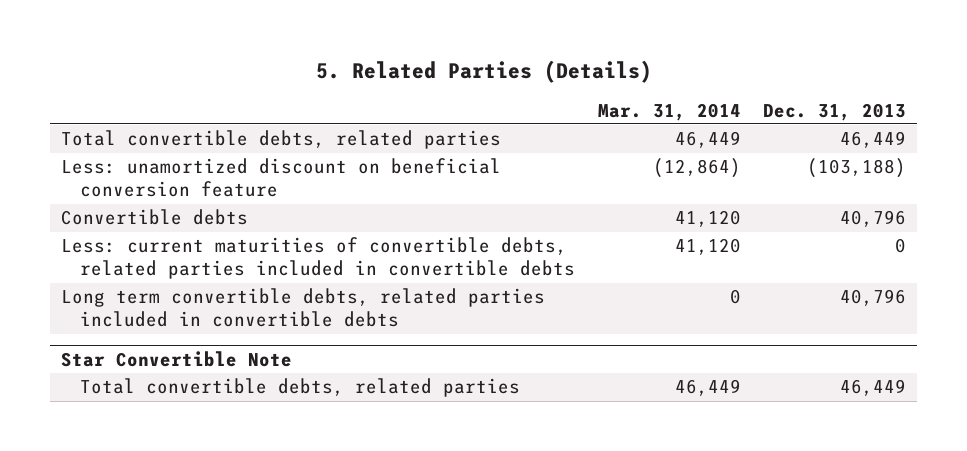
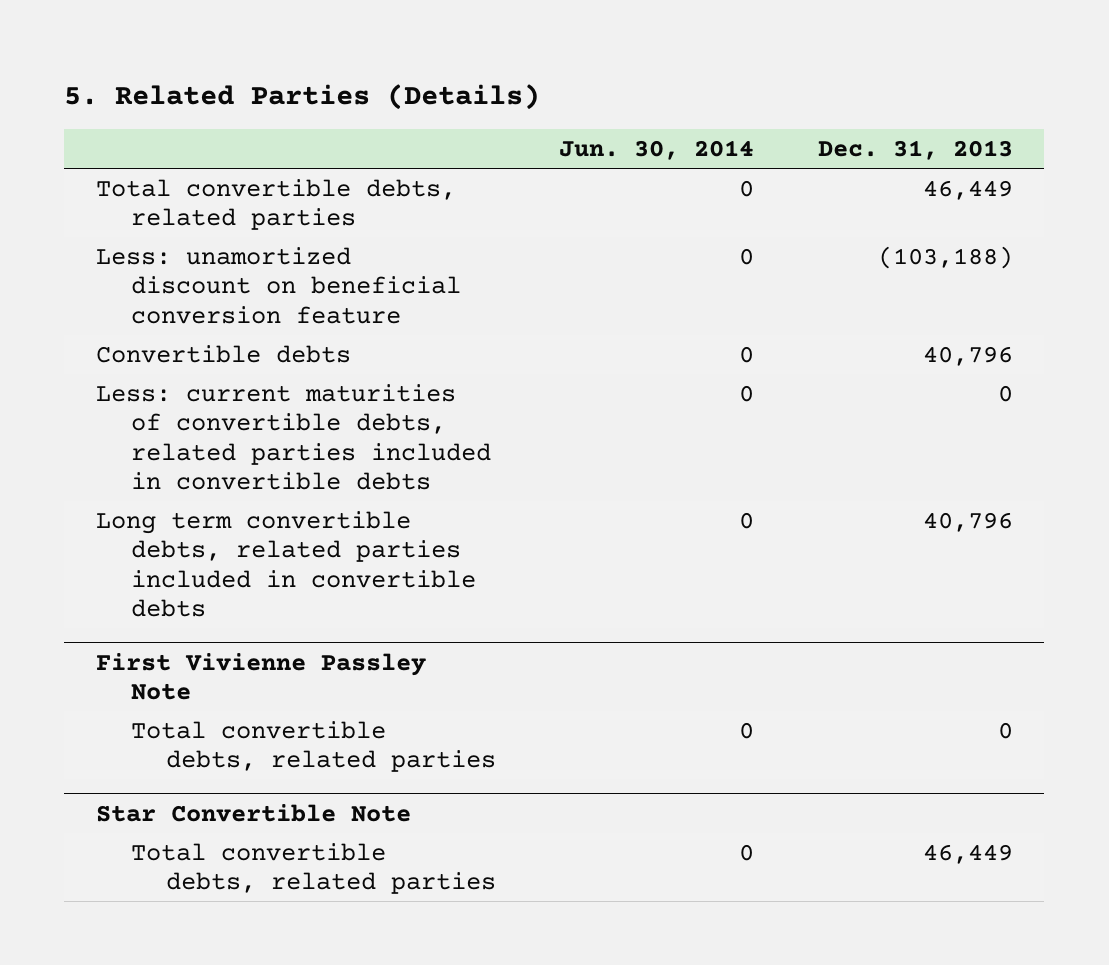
- | Mar. 31, 2014 | Dec. 31, 2013
+ | Jun. 30, 2014 | Dec. 31, 2013
+ First Vivienne Passley Note
+ Total convertible debts, related parties | 0 | 0

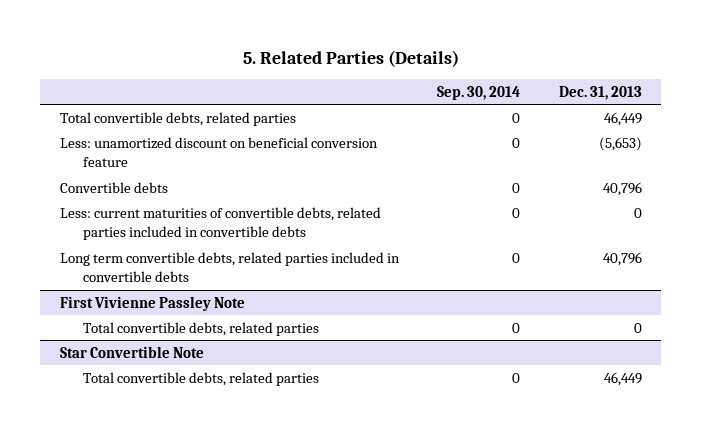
- | Jun. 30, 2014 | Dec. 31, 2013
+ | Sep. 30, 2014 | Dec. 31, 2013
- Less: unamortized discount on beneficial conversion feature | 0 | (103,188)
+ Less: unamortized discount on beneficial conversion feature | 0 | (5,653)

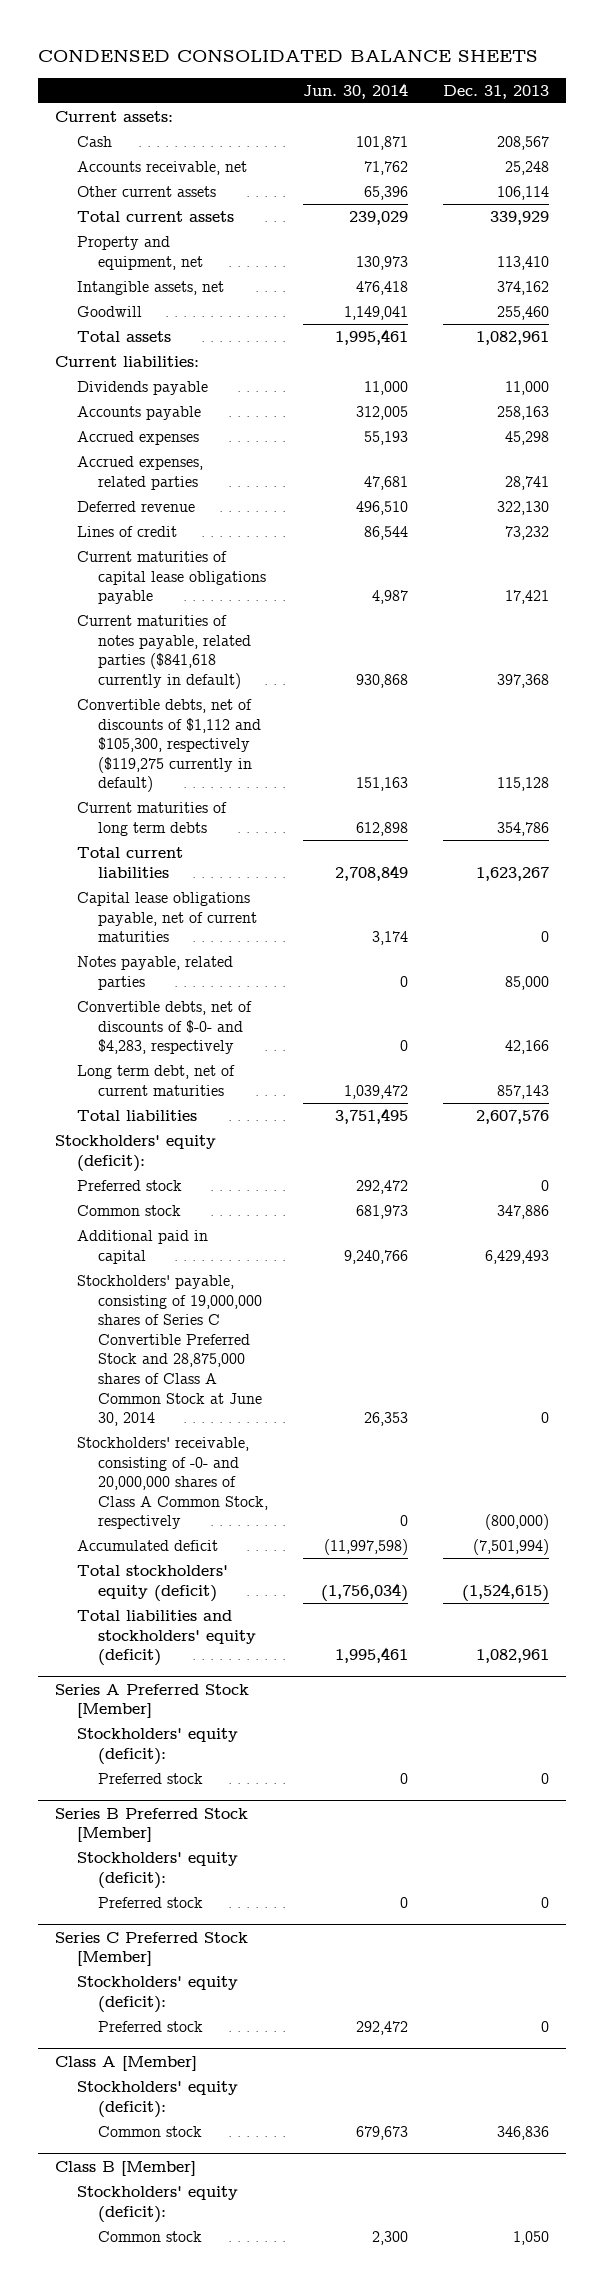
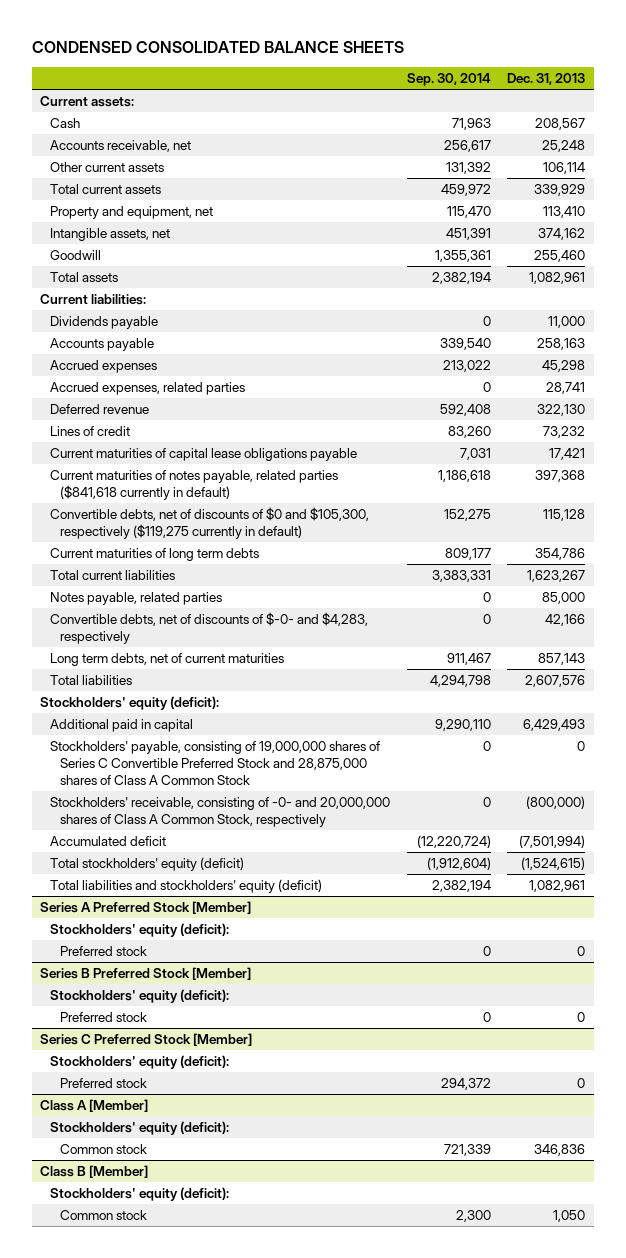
- | Jun. 30, 2014 | Dec. 31, 2013
+ | Sep. 30, 2014 | Dec. 31, 2013
- Convertible debts, net of discounts of $1,112 and $105,300, respectively ($119,275 currently in default) | 151,163 | 115,128
+ Convertible debts, net of discounts of $0 and $105,300, respectively ($119,275 currently in default) | 152,275 | 115,128
- Capital lease obligations payable, net of current maturities | 3,174 | 0
- Long term debt, net of current maturities | 1,039,472 | 857,143
+ Long term debts, net of current maturities | 911,467 | 857,143
- Preferred stock | 292,472 | 0
- Common stock | 681,973 | 347,886
- Stockholders' payable, consisting of 19,000,000 shares of Series C Convertible Preferred Stock and 28,875,000 shares of Class A Common Stock at June 30, 2014 | 26,353 | 0
+ Stockholders' payable, consisting of 19,000,000 shares of Series C Convertible Preferred Stock and 28,875,000 shares of Class A Common Stock | 0 | 0

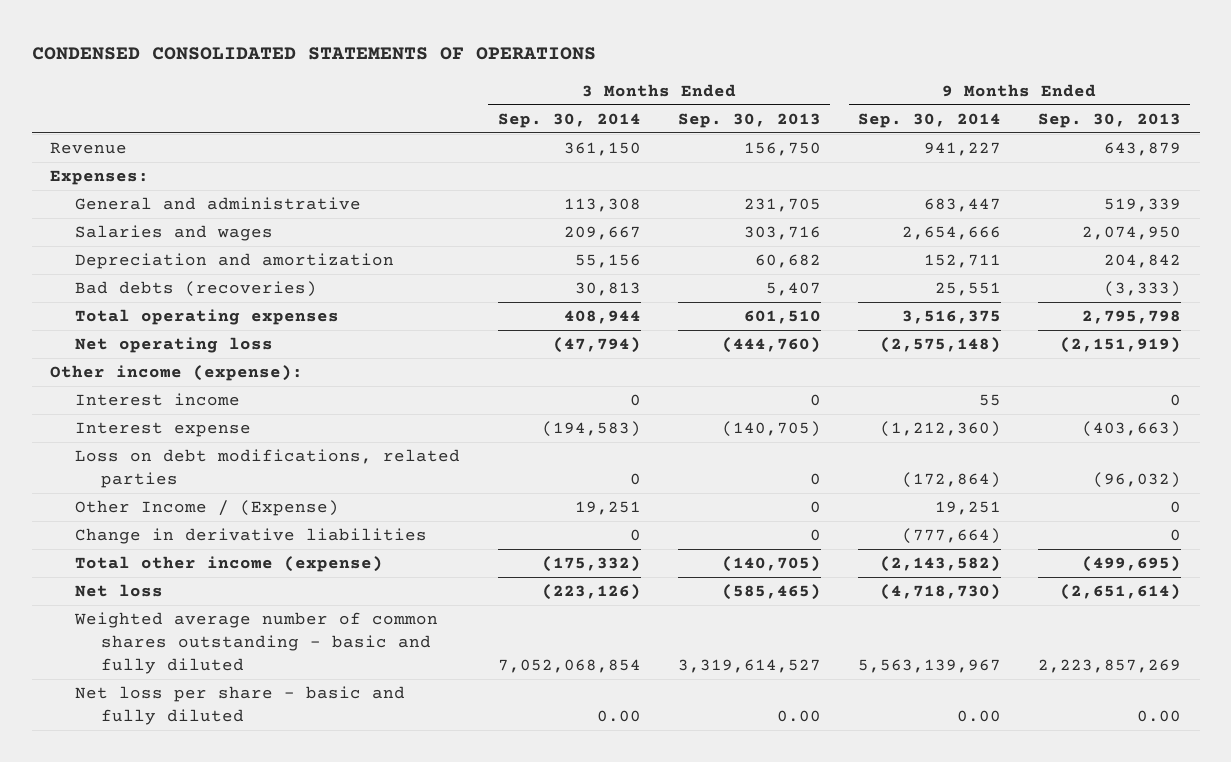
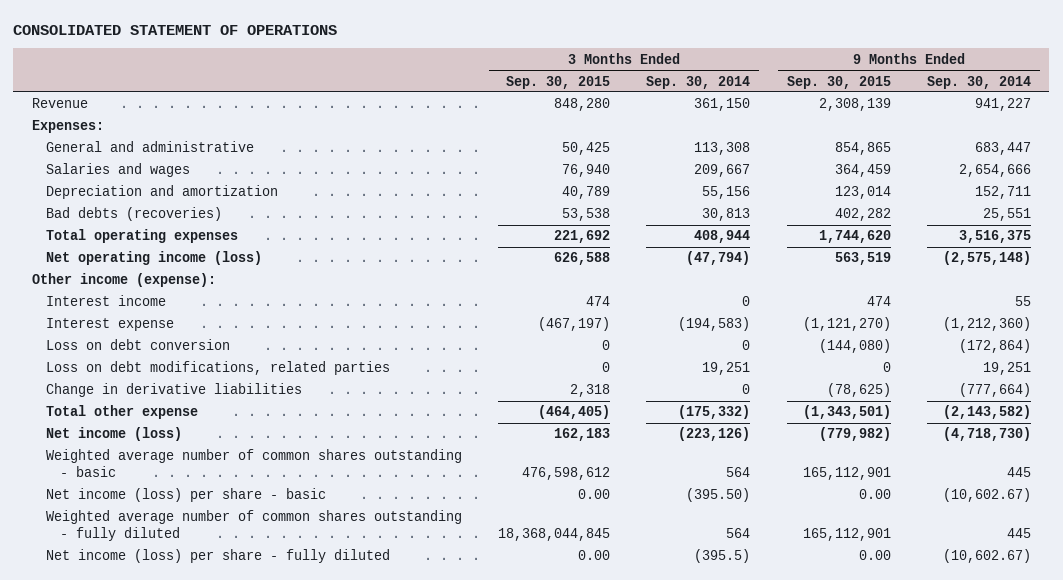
- CONDENSED CONSOLIDATED STATEMENTS OF OPERATIONS
+ CONSOLIDATED STATEMENT OF OPERATIONS
- | 3 Months Ended Sep. 30, 2014 | 3 Months Ended Sep. 30, 2013 | 9 Months Ended Sep. 30, 2014 | 9 Months Ended Sep. 30, 2013
+ | 3 Months Ended Sep. 30, 2015 | 3 Months Ended Sep. 30, 2014 | 9 Months Ended Sep. 30, 2015 | 9 Months Ended Sep. 30, 2014
- Net operating loss | (47,794) | (444,760) | (2,575,148) | (2,151,919)
+ Net operating income (loss) | 626,588 | (47,794) | 563,519 | (2,575,148)
- Loss on debt modifications, related parties | 0 | 0 | (172,864) | (96,032)
- Other Income / (Expense) | 19,251 | 0 | 19,251 | 0
+ Loss on debt conversion | 0 | 0 | (144,080) | (172,864)
+ Loss on debt modifications, related parties | 0 | 19,251 | 0 | 19,251
- Total other income (expense) | (175,332) | (140,705) | (2,143,582) | (499,695)
- Net loss | (223,126) | (585,465) | (4,718,730) | (2,651,614)
- Weighted average number of common shares outstanding - basic and fully diluted | 7,052,068,854 | 3,319,614,527 | 5,563,139,967 | 2,223,857,269
- Net loss per share - basic and fully diluted | 0.00 | 0.00 | 0.00 | 0.00
+ Total other expense | (464,405) | (175,332) | (1,343,501) | (2,143,582)
+ Net income (loss) | 162,183 | (223,126) | (779,982) | (4,718,730)
+ Weighted average number of common shares outstanding - basic | 476,598,612 | 564 | 165,112,901 | 445
+ Net income (loss) per share - basic | 0.00 | (395.50) | 0.00 | (10,602.67)
+ Weighted average number of common shares outstanding - fully diluted | 18,368,044,845 | 564 | 165,112,901 | 445
+ Net income (loss) per share - fully diluted | 0.00 | (395.5) | 0.00 | (10,602.67)

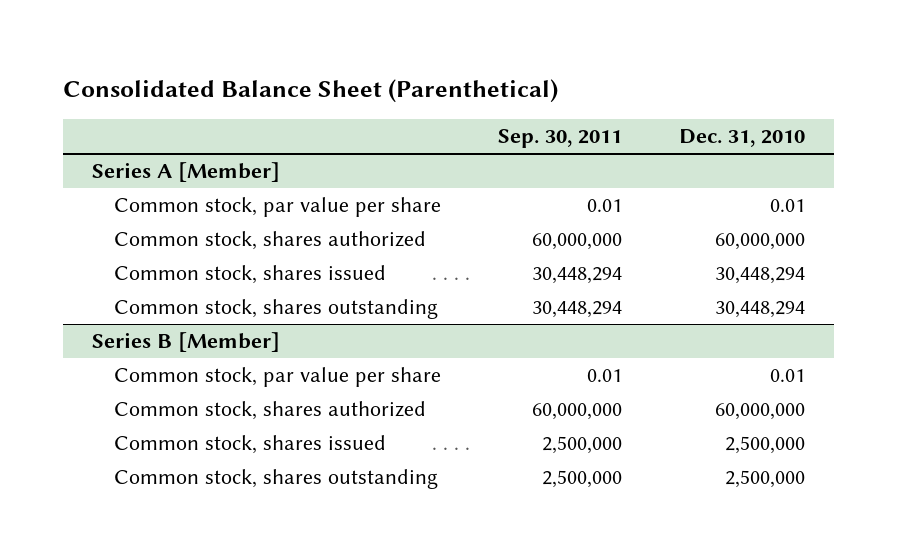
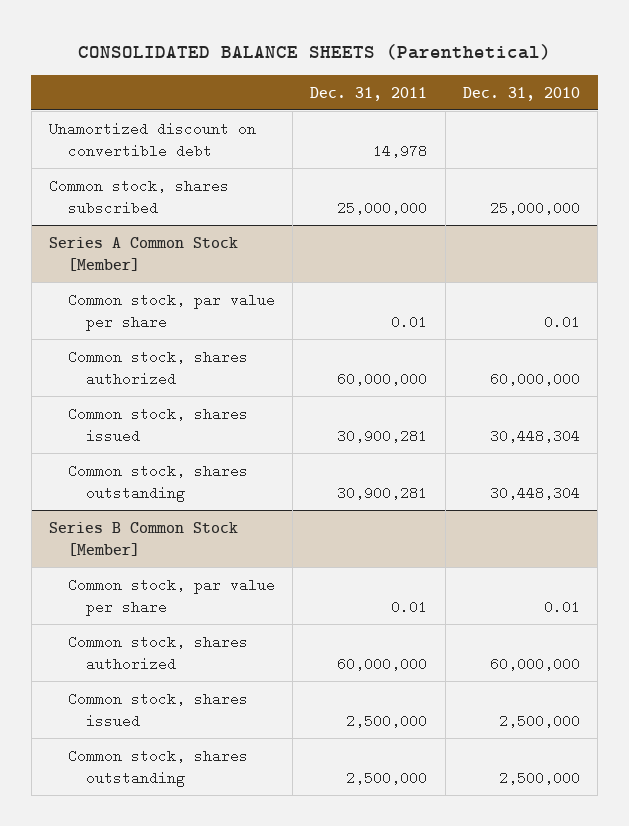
- Consolidated Balance Sheet (Parenthetical)
+ CONSOLIDATED BALANCE SHEETS (Parenthetical)
- | Sep. 30, 2011 | Dec. 31, 2010
+ | Dec. 31, 2011 | Dec. 31, 2010
- Series A [Member]
+ Unamortized discount on convertible debt | 14,978 |
+ Common stock, shares subscribed | 25,000,000 | 25,000,000
+ Series A Common Stock [Member]
- Common stock, shares issued | 30,448,294 | 30,448,294
- Common stock, shares outstanding | 30,448,294 | 30,448,294
- Series B [Member]
+ Common stock, shares issued | 30,900,281 | 30,448,304
+ Common stock, shares outstanding | 30,900,281 | 30,448,304
+ Series B Common Stock [Member]

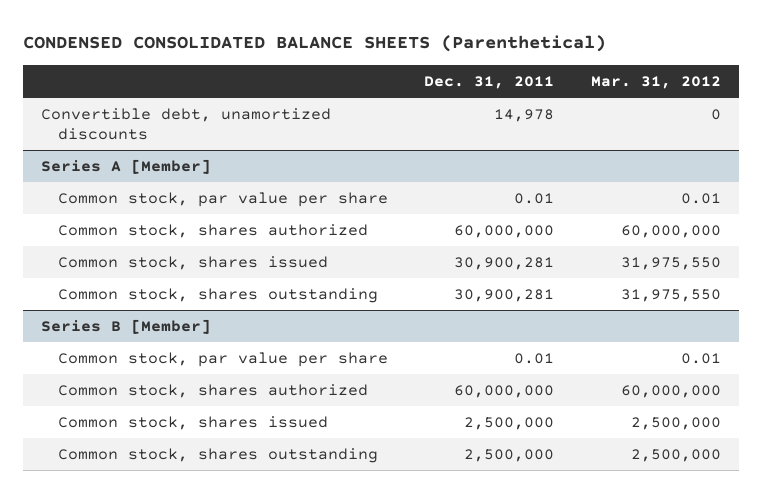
- CONSOLIDATED BALANCE SHEETS (Parenthetical)
+ CONDENSED CONSOLIDATED BALANCE SHEETS (Parenthetical)
- | Dec. 31, 2011 | Dec. 31, 2010
+ | Dec. 31, 2011 | Mar. 31, 2012
- Unamortized discount on convertible debt | 14,978 |
- Common stock, shares subscribed | 25,000,000 | 25,000,000
- Series A Common Stock [Member]
+ Convertible debt, unamortized discounts | 14,978 | 0
+ Series A [Member]
- Series B Common Stock [Member]
+ Series B [Member]

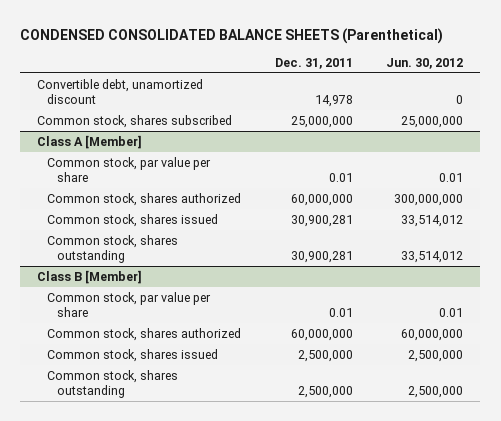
- | Dec. 31, 2011 | Mar. 31, 2012
+ | Dec. 31, 2011 | Jun. 30, 2012
- Convertible debt, unamortized discounts | 14,978 | 0
- Series A [Member]
+ Convertible debt, unamortized discount | 14,978 | 0
+ Common stock, shares subscribed | 25,000,000 | 25,000,000
+ Class A [Member]
- Series B [Member]
+ Class B [Member]

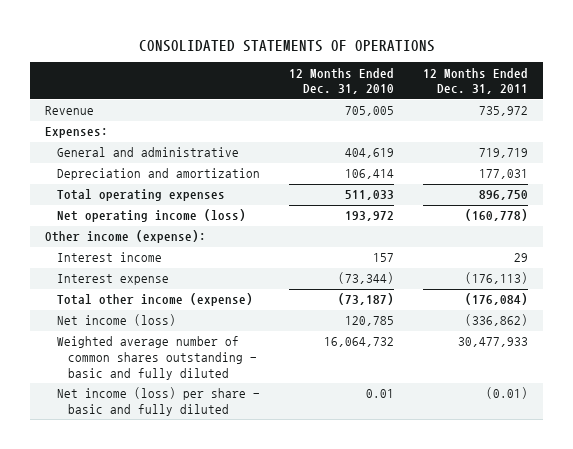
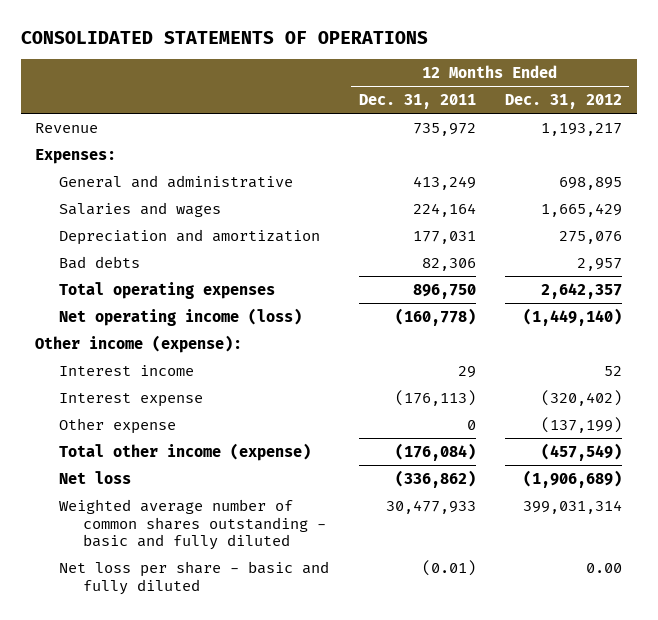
- | 12 Months Ended Dec. 31, 2010 | 12 Months Ended Dec. 31, 2011
+ | 12 Months Ended Dec. 31, 2011 | 12 Months Ended Dec. 31, 2012
- General and administrative | 404,619 | 719,719
+ General and administrative | 413,249 | 698,895
+ Salaries and wages | 224,164 | 1,665,429
+ Bad debts | 82,306 | 2,957
+ Other expense | 0 | (137,199)
- Net income (loss) | 120,785 | (336,862)
+ Net loss | (336,862) | (1,906,689)
- Net income (loss) per share - basic and fully diluted | 0.01 | (0.01)
+ Net loss per share - basic and fully diluted | (0.01) | 0.00

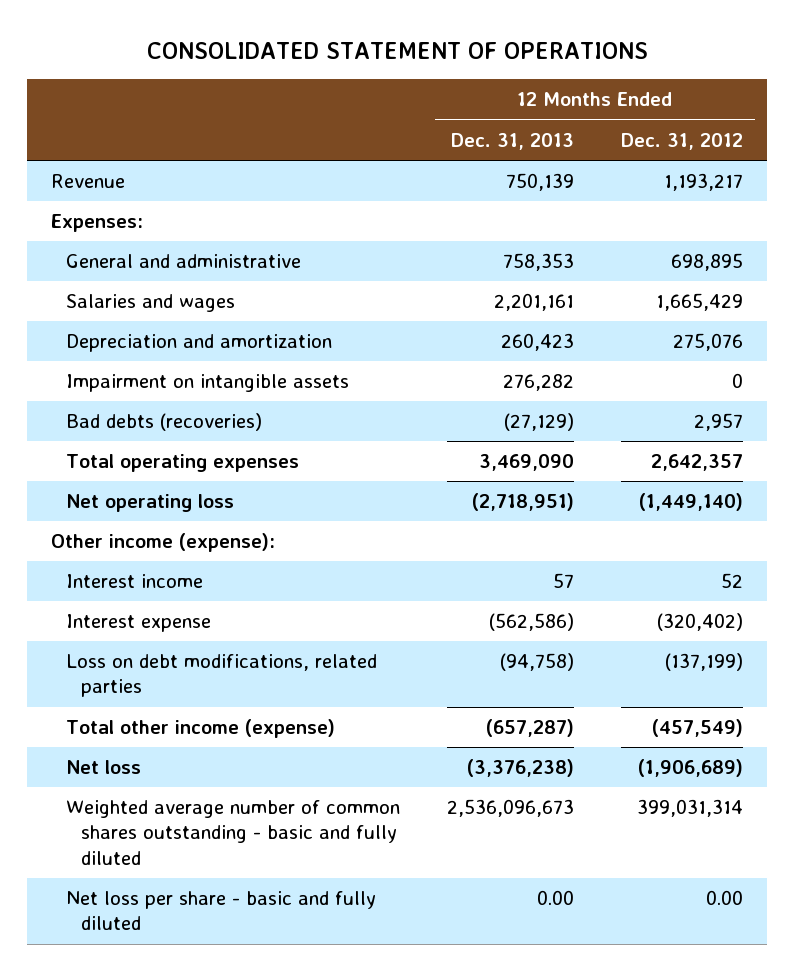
- CONSOLIDATED STATEMENTS OF OPERATIONS
+ CONSOLIDATED STATEMENT OF OPERATIONS
- | 12 Months Ended Dec. 31, 2011 | 12 Months Ended Dec. 31, 2012
+ | 12 Months Ended Dec. 31, 2013 | 12 Months Ended Dec. 31, 2012
- Bad debts | 82,306 | 2,957
+ Impairment on intangible assets | 276,282 | 0
+ Bad debts (recoveries) | (27,129) | 2,957
- Net operating income (loss) | (160,778) | (1,449,140)
+ Net operating loss | (2,718,951) | (1,449,140)
- Other expense | 0 | (137,199)
+ Loss on debt modifications, related parties | (94,758) | (137,199)

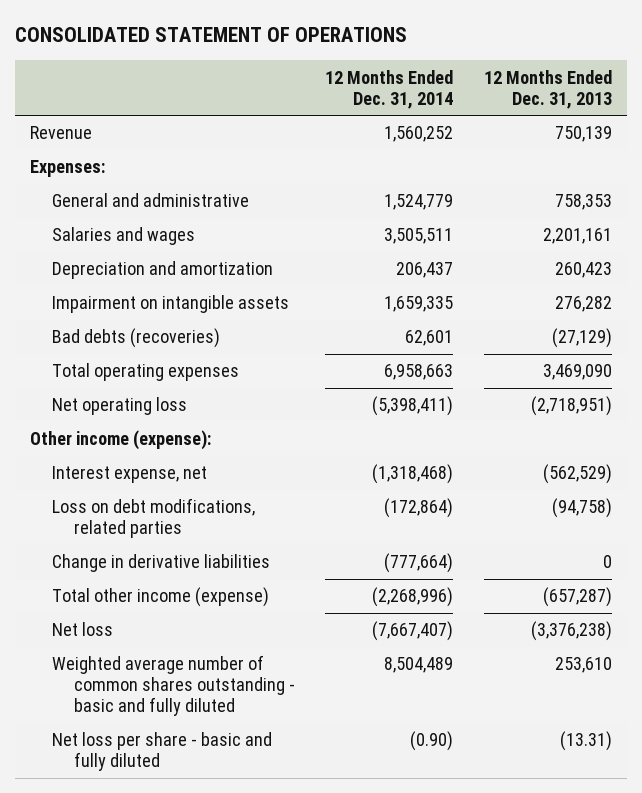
- | 12 Months Ended Dec. 31, 2013 | 12 Months Ended Dec. 31, 2012
+ | 12 Months Ended Dec. 31, 2014 | 12 Months Ended Dec. 31, 2013
- Interest income | 57 | 52
- Interest expense | (562,586) | (320,402)
+ Interest expense, net | (1,318,468) | (562,529)
+ Change in derivative liabilities | (777,664) | 0
- Weighted average number of common shares outstanding - basic and fully diluted | 2,536,096,673 | 399,031,314
- Net loss per share - basic and fully diluted | 0.00 | 0.00
+ Weighted average number of common shares outstanding - basic and fully diluted | 8,504,489 | 253,610
+ Net loss per share - basic and fully diluted | (0.90) | (13.31)

